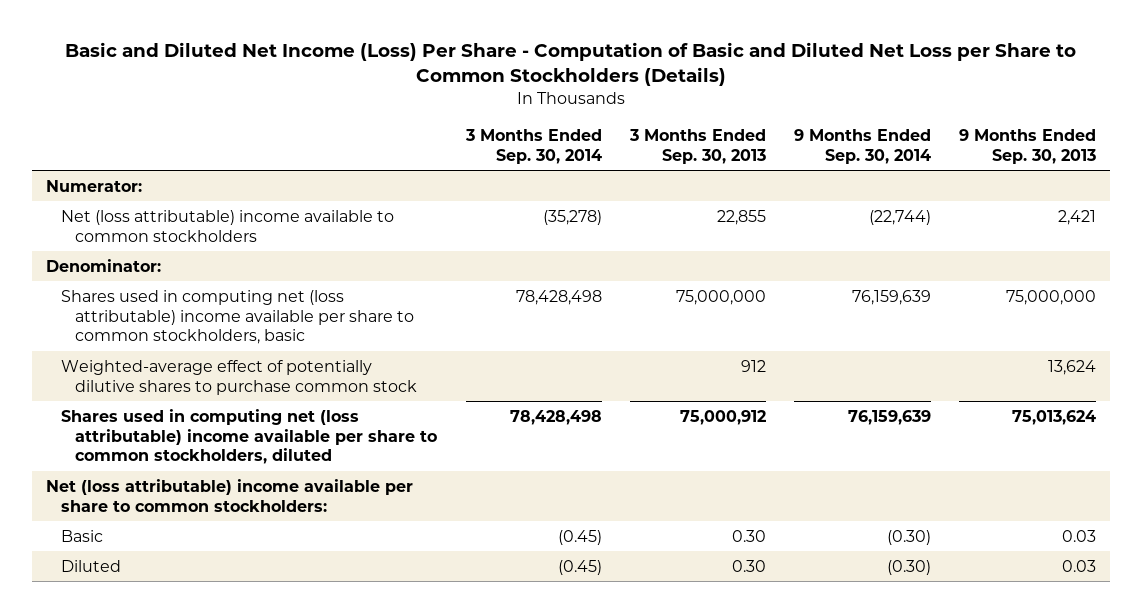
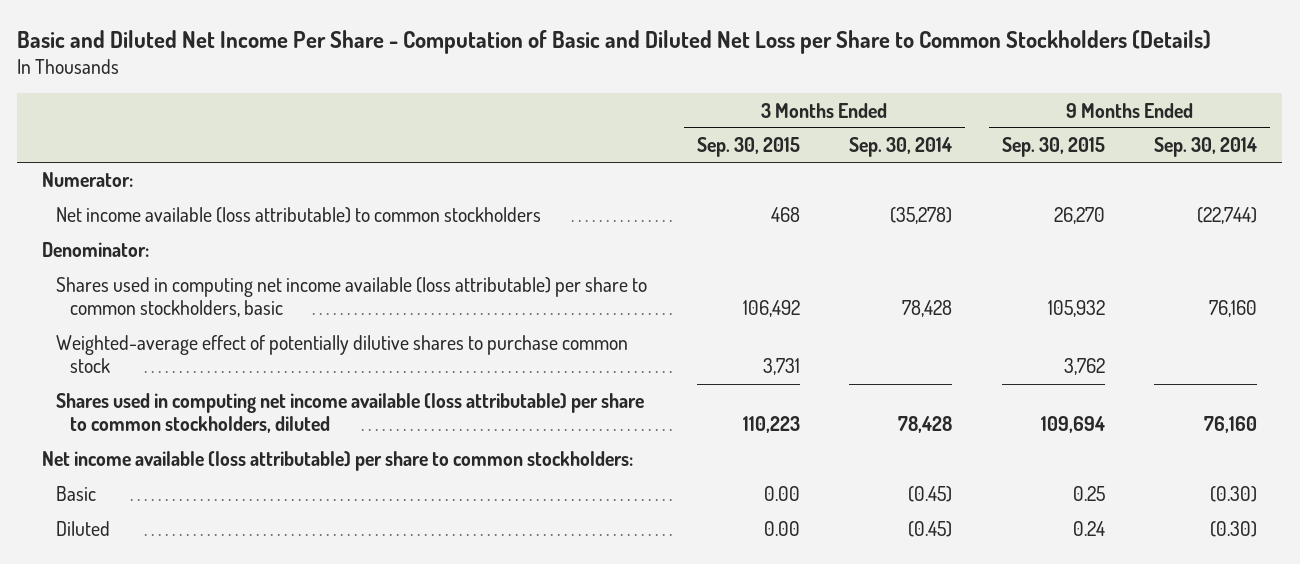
- Basic and Diluted Net Income (Loss) Per Share - Computation of Basic and Diluted Net Loss per Share to Common Stockholders (Details)
+ Basic and Diluted Net Income Per Share - Computation of Basic and Diluted Net Loss per Share to Common Stockholders (Details)
- | 3 Months Ended Sep. 30, 2014 | 3 Months Ended Sep. 30, 2013 | 9 Months Ended Sep. 30, 2014 | 9 Months Ended Sep. 30, 2013
+ | 3 Months Ended Sep. 30, 2015 | 3 Months Ended Sep. 30, 2014 | 9 Months Ended Sep. 30, 2015 | 9 Months Ended Sep. 30, 2014
- Net (loss attributable) income available to common stockholders | (35,278) | 22,855 | (22,744) | 2,421
+ Net income available (loss attributable) to common stockholders | 468 | (35,278) | 26,270 | (22,744)
- Shares used in computing net (loss attributable) income available per share to common stockholders, basic | 78,428,498 | 75,000,000 | 76,159,639 | 75,000,000
+ Shares used in computing net income available (loss attributable) per share to common stockholders, basic | 106,492 | 78,428 | 105,932 | 76,160
- Shares used in computing net (loss attributable) income available per share to common stockholders, diluted | 78,428,498 | 75,000,912 | 76,159,639 | 75,013,624
- Net (loss attributable) income available per share to common stockholders:
+ Shares used in computing net income available (loss attributable) per share to common stockholders, diluted | 110,223 | 78,428 | 109,694 | 76,160
+ Net income available (loss attributable) per share to common stockholders:

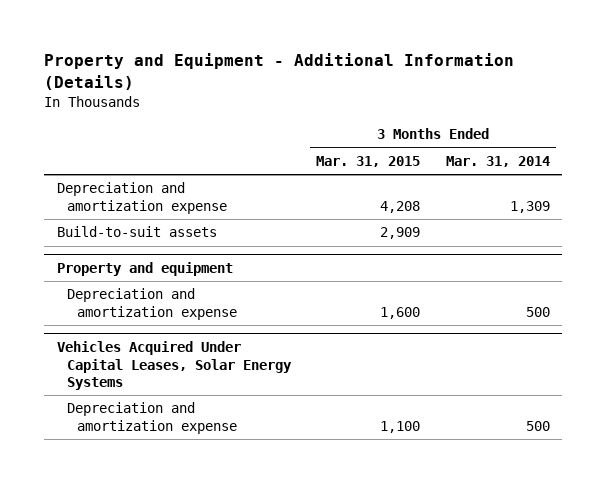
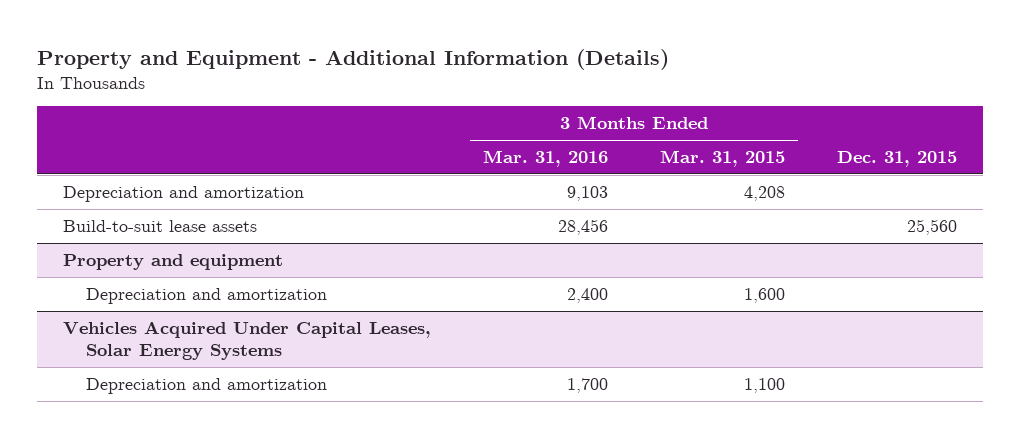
- | 3 Months Ended Mar. 31, 2015 | 3 Months Ended Mar. 31, 2014
+ | 3 Months Ended Mar. 31, 2016 | 3 Months Ended Mar. 31, 2015 | Dec. 31, 2015
- Depreciation and amortization expense | 4,208 | 1,309
- Build-to-suit assets | 2,909 |
+ Depreciation and amortization | 9,103 | 4,208 |
+ Build-to-suit lease assets | 28,456 | | 25,560
@ Property and equipment
- Depreciation and amortization expense | 1,600 | 500
+ Depreciation and amortization | 2,400 | 1,600 |
@ Vehicles Acquired Under Capital Leases, Solar Energy Systems
- Depreciation and amortization expense | 1,100 | 500
+ Depreciation and amortization | 1,700 | 1,100 |

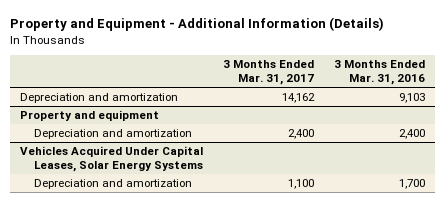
- | 3 Months Ended Mar. 31, 2016 | 3 Months Ended Mar. 31, 2015 | Dec. 31, 2015
+ | 3 Months Ended Mar. 31, 2017 | 3 Months Ended Mar. 31, 2016
- Build-to-suit lease assets | 28,456 | | 25,560

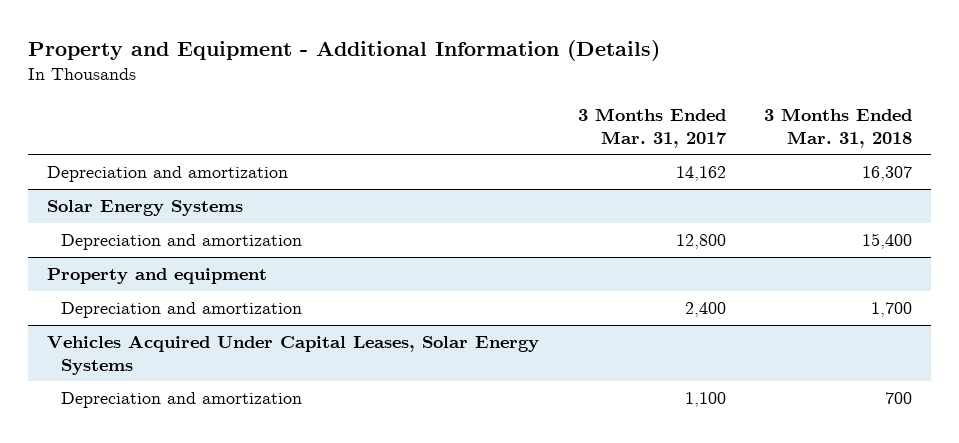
- | 3 Months Ended Mar. 31, 2017 | 3 Months Ended Mar. 31, 2016
+ | 3 Months Ended Mar. 31, 2017 | 3 Months Ended Mar. 31, 2018
+ Solar Energy Systems
+ Depreciation and amortization | 12,800 | 15,400

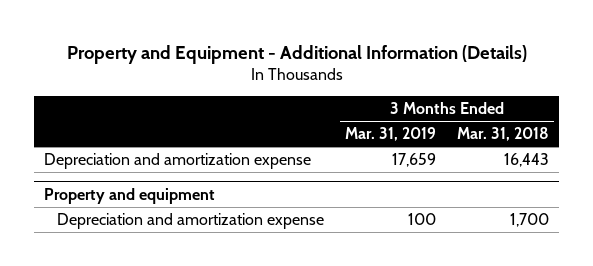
- | 3 Months Ended Mar. 31, 2017 | 3 Months Ended Mar. 31, 2018
+ | 3 Months Ended Mar. 31, 2019 | 3 Months Ended Mar. 31, 2018
- Depreciation and amortization | 14,162 | 16,307
- Solar Energy Systems
- Depreciation and amortization | 12,800 | 15,400
+ Depreciation and amortization expense | 17,659 | 16,443
@ Property and equipment
- Depreciation and amortization | 2,400 | 1,700
- Vehicles Acquired Under Capital Leases, Solar Energy Systems
- Depreciation and amortization | 1,100 | 700
@ Property and equipment
+ Depreciation and amortization expense | 100 | 1,700

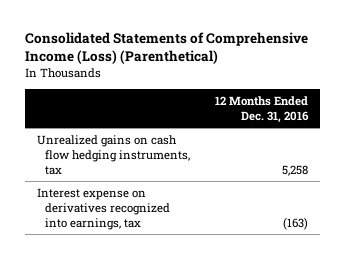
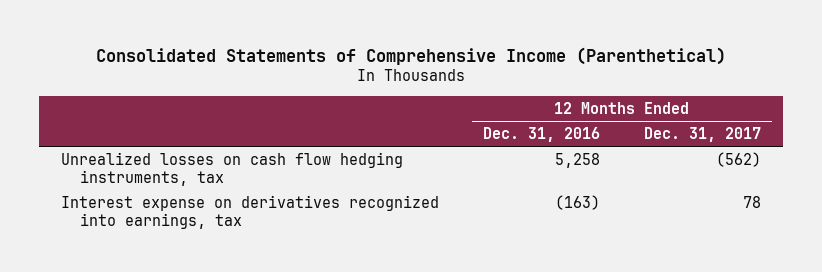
- Consolidated Statements of Comprehensive Income (Loss) (Parenthetical)
+ Consolidated Statements of Comprehensive Income (Parenthetical)
- | 12 Months Ended Dec. 31, 2016
+ | 12 Months Ended Dec. 31, 2016 | 12 Months Ended Dec. 31, 2017
- Unrealized gains on cash flow hedging instruments, tax | 5,258
+ Unrealized losses on cash flow hedging instruments, tax | 5,258 | (562)

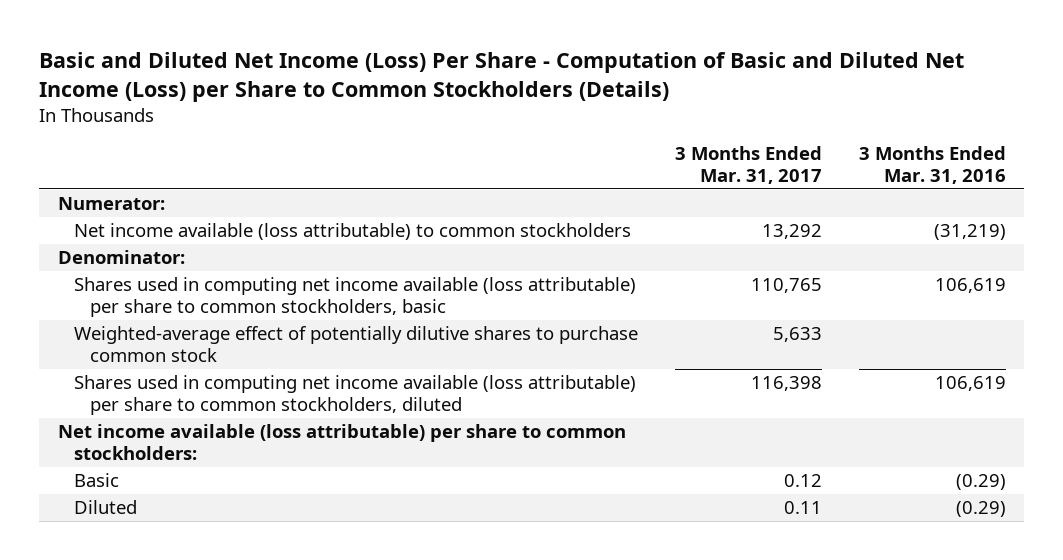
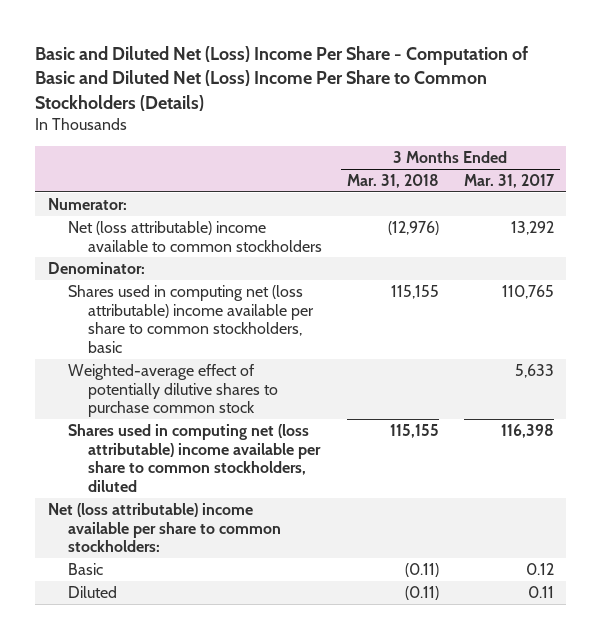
- Basic and Diluted Net Income (Loss) Per Share - Computation of Basic and Diluted Net Income (Loss) per Share to Common Stockholders (Details)
+ Basic and Diluted Net (Loss) Income Per Share - Computation of Basic and Diluted Net (Loss) Income Per Share to Common Stockholders (Details)
- | 3 Months Ended Mar. 31, 2017 | 3 Months Ended Mar. 31, 2016
+ | 3 Months Ended Mar. 31, 2018 | 3 Months Ended Mar. 31, 2017
- Net income available (loss attributable) to common stockholders | 13,292 | (31,219)
+ Net (loss attributable) income available to common stockholders | (12,976) | 13,292
- Shares used in computing net income available (loss attributable) per share to common stockholders, basic | 110,765 | 106,619
+ Shares used in computing net (loss attributable) income available per share to common stockholders, basic | 115,155 | 110,765
- Shares used in computing net income available (loss attributable) per share to common stockholders, diluted | 116,398 | 106,619
- Net income available (loss attributable) per share to common stockholders:
+ Shares used in computing net (loss attributable) income available per share to common stockholders, diluted | 115,155 | 116,398
+ Net (loss attributable) income available per share to common stockholders:

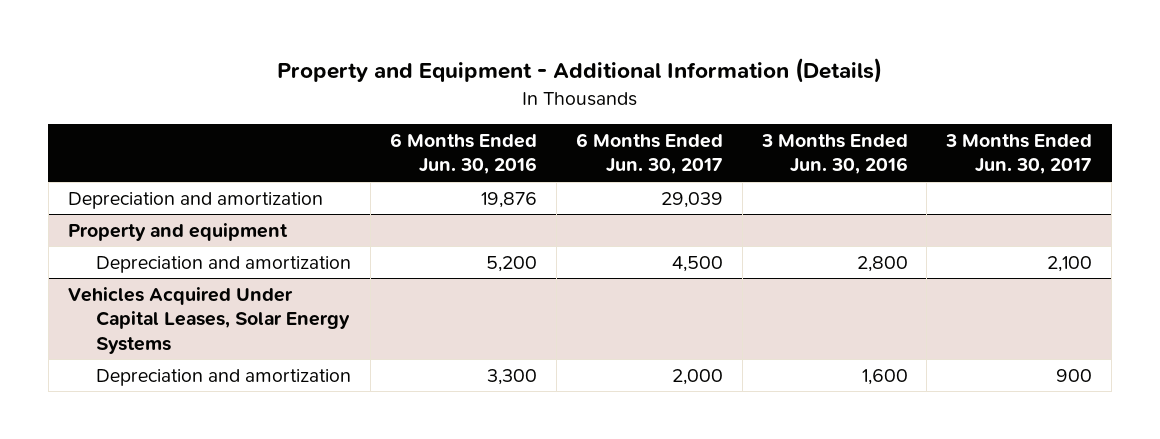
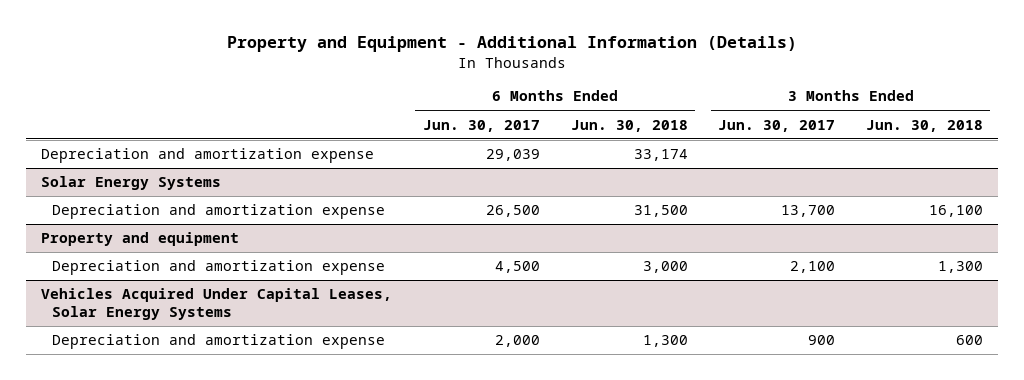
- | 6 Months Ended Jun. 30, 2016 | 6 Months Ended Jun. 30, 2017 | 3 Months Ended Jun. 30, 2016 | 3 Months Ended Jun. 30, 2017
+ | 6 Months Ended Jun. 30, 2017 | 6 Months Ended Jun. 30, 2018 | 3 Months Ended Jun. 30, 2017 | 3 Months Ended Jun. 30, 2018
- Depreciation and amortization | 19,876 | 29,039 | |
+ Depreciation and amortization expense | 29,039 | 33,174 | |
+ Solar Energy Systems
+ Depreciation and amortization expense | 26,500 | 31,500 | 13,700 | 16,100
@ Property and equipment
- Depreciation and amortization | 5,200 | 4,500 | 2,800 | 2,100
+ Depreciation and amortization expense | 4,500 | 3,000 | 2,100 | 1,300
@ Vehicles Acquired Under Capital Leases, Solar Energy Systems
- Depreciation and amortization | 3,300 | 2,000 | 1,600 | 900
+ Depreciation and amortization expense | 2,000 | 1,300 | 900 | 600

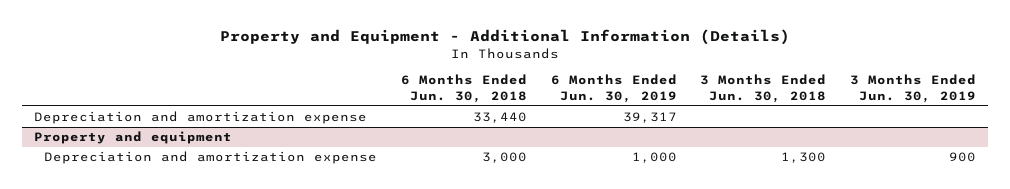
- | 6 Months Ended Jun. 30, 2017 | 6 Months Ended Jun. 30, 2018 | 3 Months Ended Jun. 30, 2017 | 3 Months Ended Jun. 30, 2018
+ | 6 Months Ended Jun. 30, 2018 | 6 Months Ended Jun. 30, 2019 | 3 Months Ended Jun. 30, 2018 | 3 Months Ended Jun. 30, 2019
- Depreciation and amortization expense | 29,039 | 33,174 | |
- Solar Energy Systems
- Depreciation and amortization expense | 26,500 | 31,500 | 13,700 | 16,100
+ Depreciation and amortization expense | 33,440 | 39,317 | |
- Vehicles Acquired Under Capital Leases, Solar Energy Systems
- Depreciation and amortization expense | 2,000 | 1,300 | 900 | 600

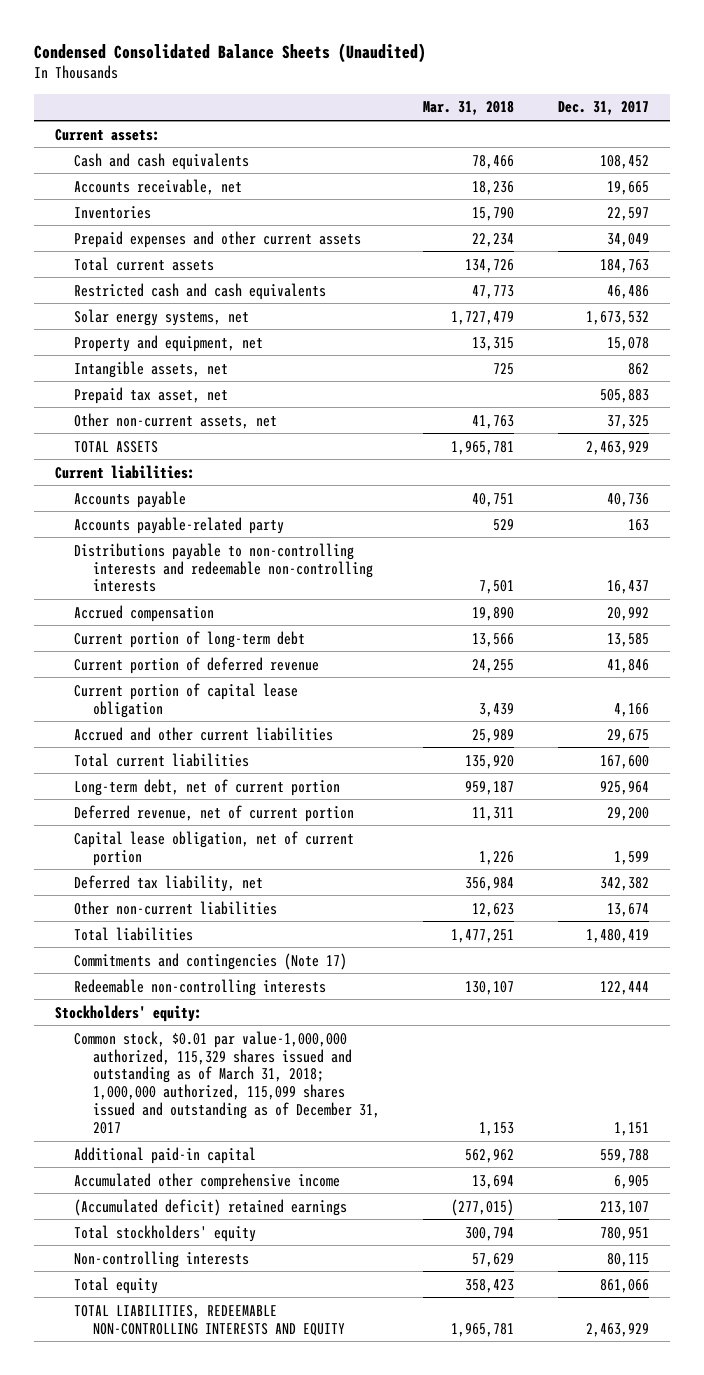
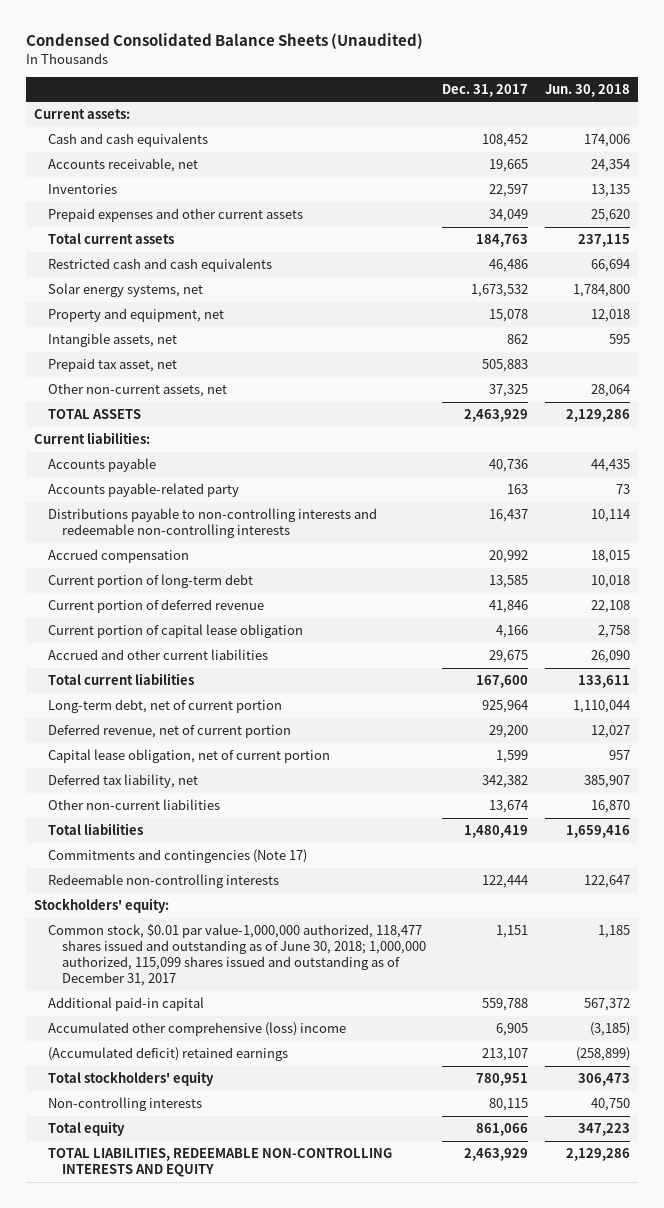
- | Mar. 31, 2018 | Dec. 31, 2017
+ | Dec. 31, 2017 | Jun. 30, 2018
- Common stock, $0.01 par value-1,000,000 authorized, 115,329 shares issued and outstanding as of March 31, 2018; 1,000,000 authorized, 115,099 shares issued and outstanding as of December 31, 2017 | 1,153 | 1,151
+ Common stock, $0.01 par value-1,000,000 authorized, 118,477 shares issued and outstanding as of June 30, 2018; 1,000,000 authorized, 115,099 shares issued and outstanding as of December 31, 2017 | 1,151 | 1,185
- Accumulated other comprehensive income | 13,694 | 6,905
+ Accumulated other comprehensive (loss) income | 6,905 | (3,185)

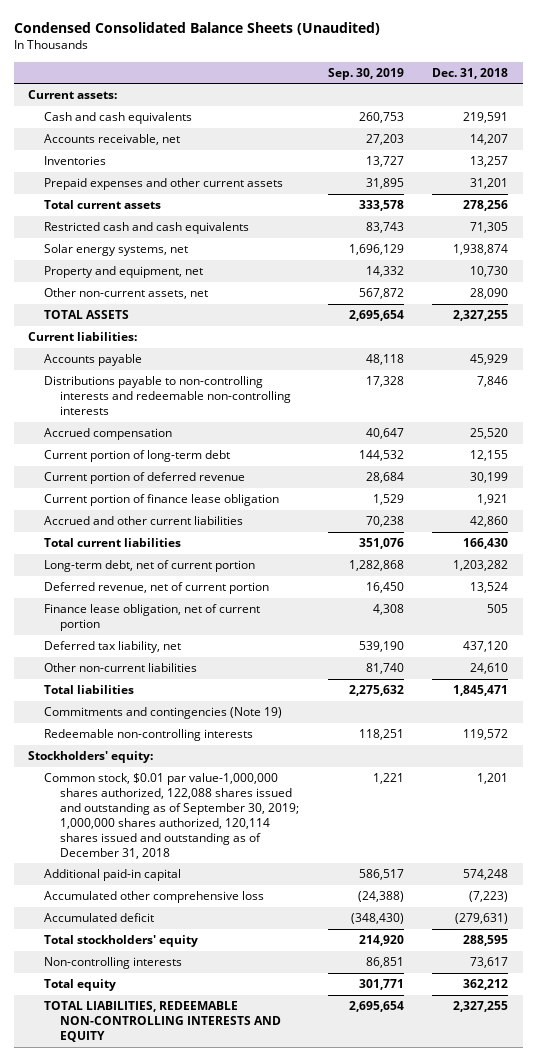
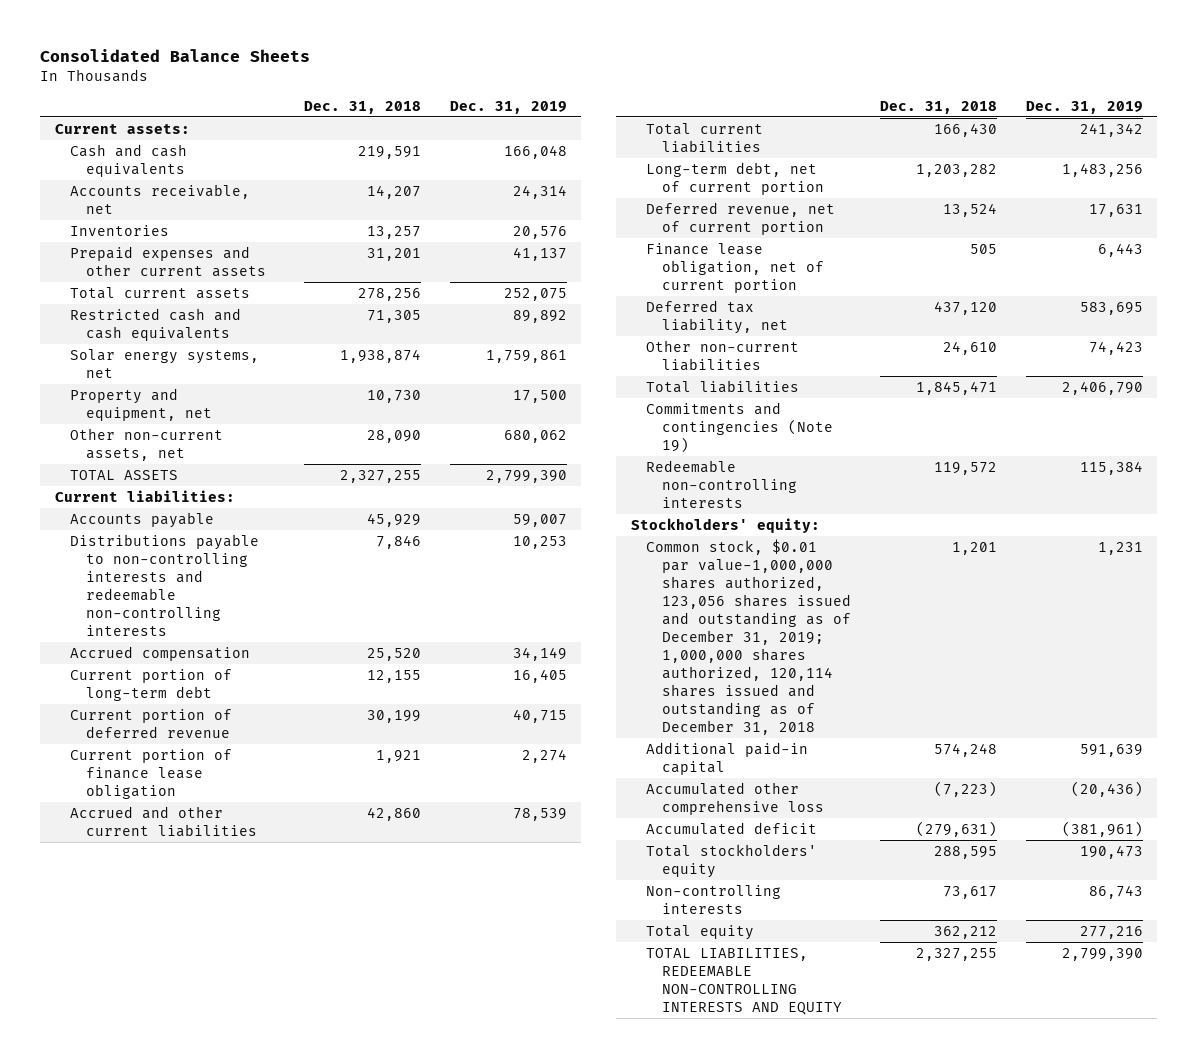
- Condensed Consolidated Balance Sheets (Unaudited)
+ Consolidated Balance Sheets
- | Sep. 30, 2019 | Dec. 31, 2018
+ | Dec. 31, 2018 | Dec. 31, 2019
- Common stock, $0.01 par value-1,000,000 shares authorized, 122,088 shares issued and outstanding as of September 30, 2019; 1,000,000 shares authorized, 120,114 shares issued and outstanding as of December 31, 2018 | 1,221 | 1,201
+ Common stock, $0.01 par value-1,000,000 shares authorized, 123,056 shares issued and outstanding as of December 31, 2019; 1,000,000 shares authorized, 120,114 shares issued and outstanding as of December 31, 2018 | 1,201 | 1,231

